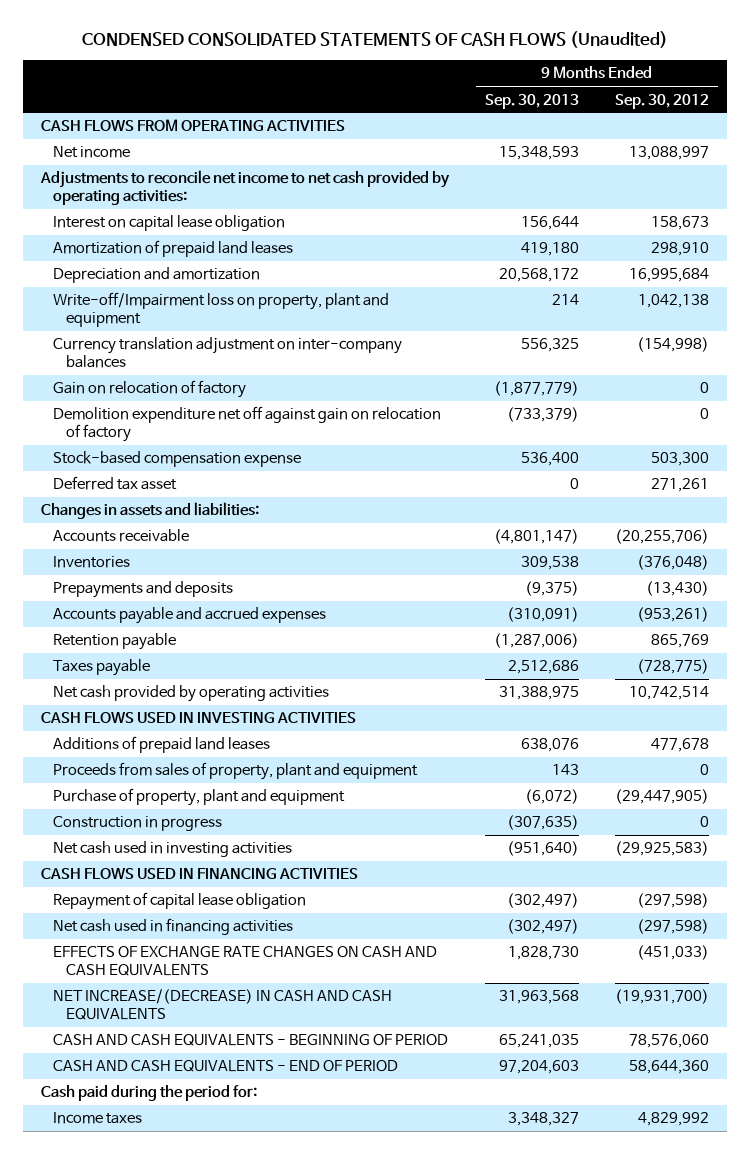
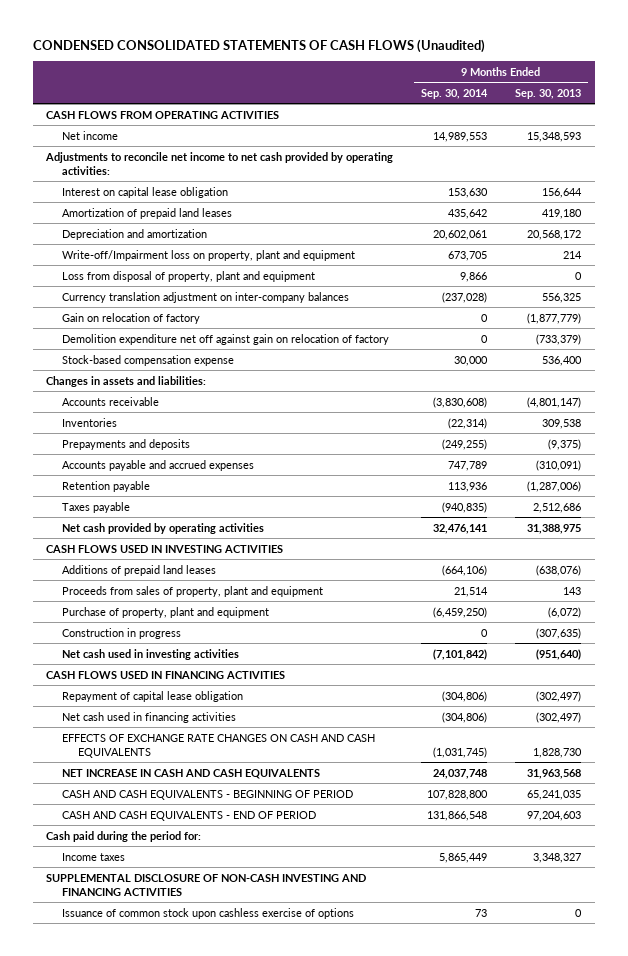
- | 9 Months Ended Sep. 30, 2013 | 9 Months Ended Sep. 30, 2012
+ | 9 Months Ended Sep. 30, 2014 | 9 Months Ended Sep. 30, 2013
+ Loss from disposal of property, plant and equipment | 9,866 | 0
- Deferred tax asset | 0 | 271,261
- Additions of prepaid land leases | 638,076 | 477,678
+ Additions of prepaid land leases | (664,106) | (638,076)
- NET INCREASE/(DECREASE) IN CASH AND CASH EQUIVALENTS | 31,963,568 | (19,931,700)
+ NET INCREASE IN CASH AND CASH EQUIVALENTS | 24,037,748 | 31,963,568
+ SUPPLEMENTAL DISCLOSURE OF NON-CASH INVESTING AND FINANCING ACTIVITIES
+ Issuance of common stock upon cashless exercise of options | 73 | 0

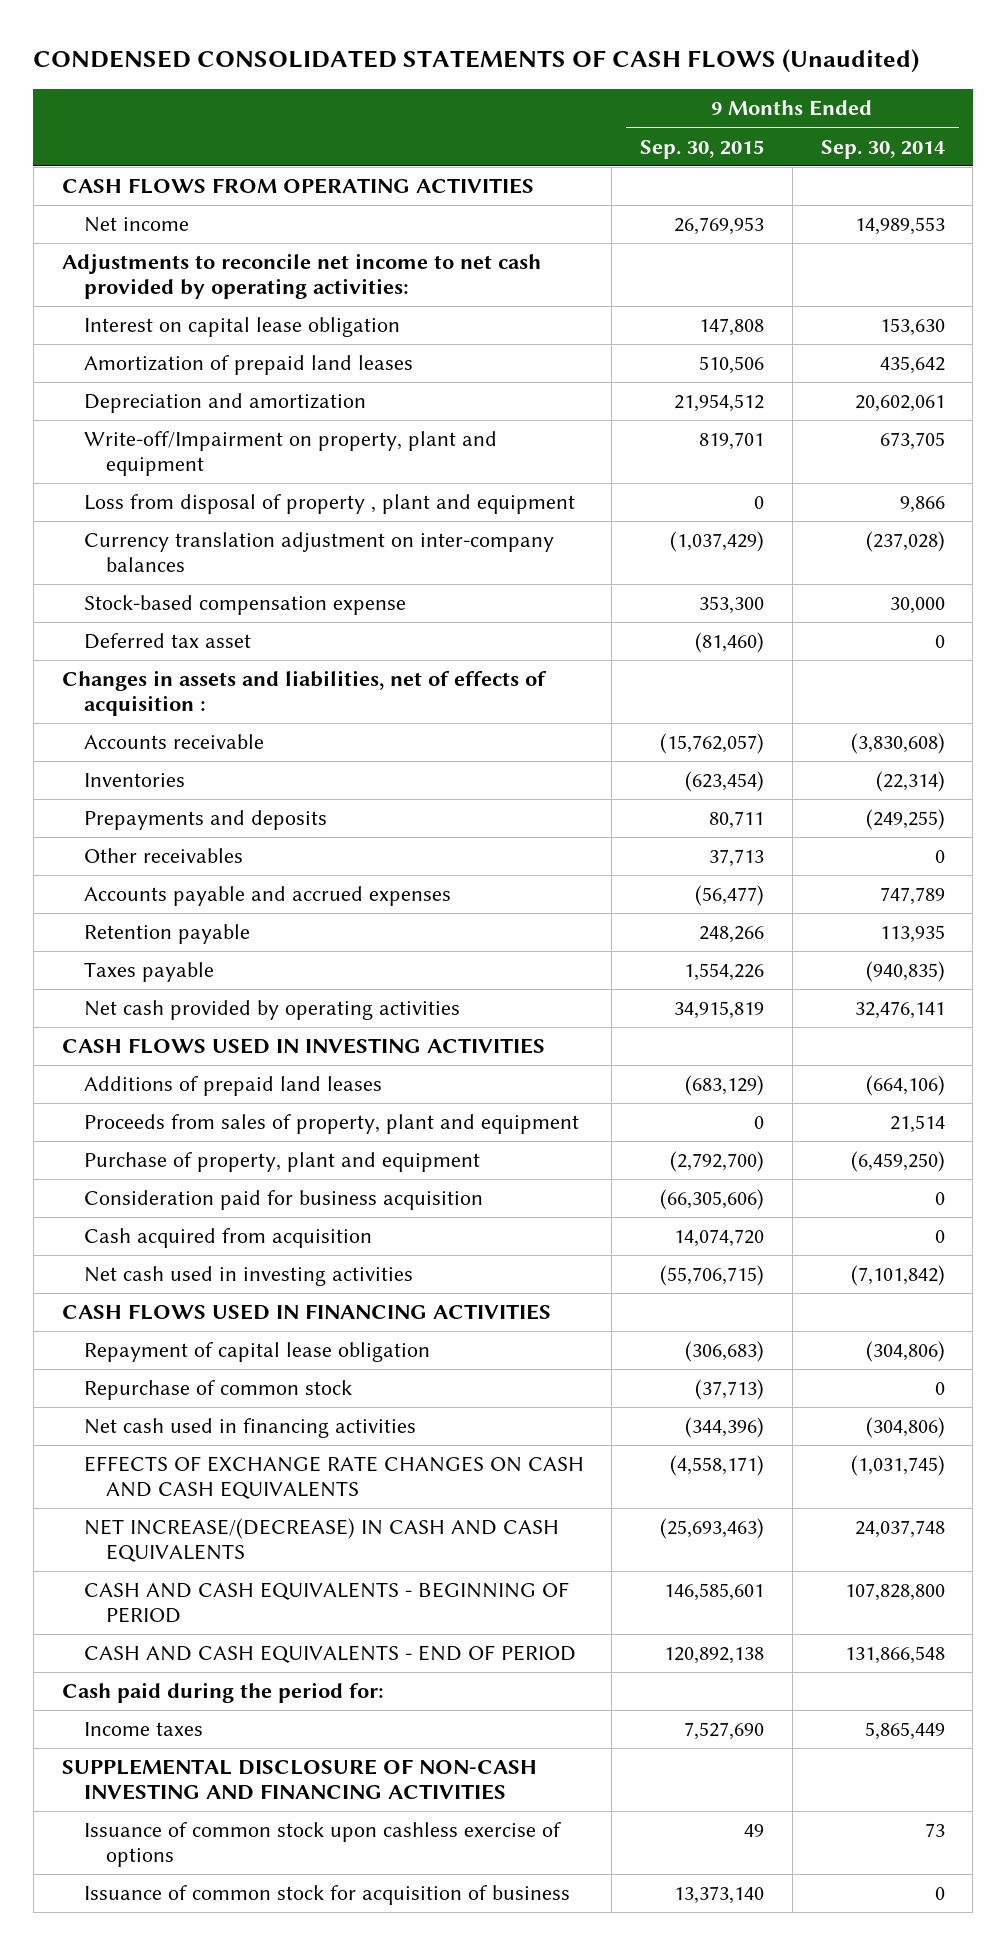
- | 9 Months Ended Sep. 30, 2014 | 9 Months Ended Sep. 30, 2013
+ | 9 Months Ended Sep. 30, 2015 | 9 Months Ended Sep. 30, 2014
- Write-off/Impairment loss on property, plant and equipment | 673,705 | 214
- Loss from disposal of property, plant and equipment | 9,866 | 0
+ Write-off/Impairment on property, plant and equipment | 819,701 | 673,705
+ Loss from disposal of property , plant and equipment | 0 | 9,866
- Gain on relocation of factory | 0 | (1,877,779)
- Demolition expenditure net off against gain on relocation of factory | 0 | (733,379)
- Changes in assets and liabilities:
+ Deferred tax asset | (81,460) | 0
+ Changes in assets and liabilities, net of effects of acquisition :
+ Other receivables | 37,713 | 0
- Retention payable | 113,936 | (1,287,006)
+ Retention payable | 248,266 | 113,935
- Construction in progress | 0 | (307,635)
+ Consideration paid for business acquisition | (66,305,606) | 0
+ Cash acquired from acquisition | 14,074,720 | 0
+ Repurchase of common stock | (37,713) | 0
- NET INCREASE IN CASH AND CASH EQUIVALENTS | 24,037,748 | 31,963,568
+ NET INCREASE/(DECREASE) IN CASH AND CASH EQUIVALENTS | (25,693,463) | 24,037,748
+ Issuance of common stock for acquisition of business | 13,373,140 | 0

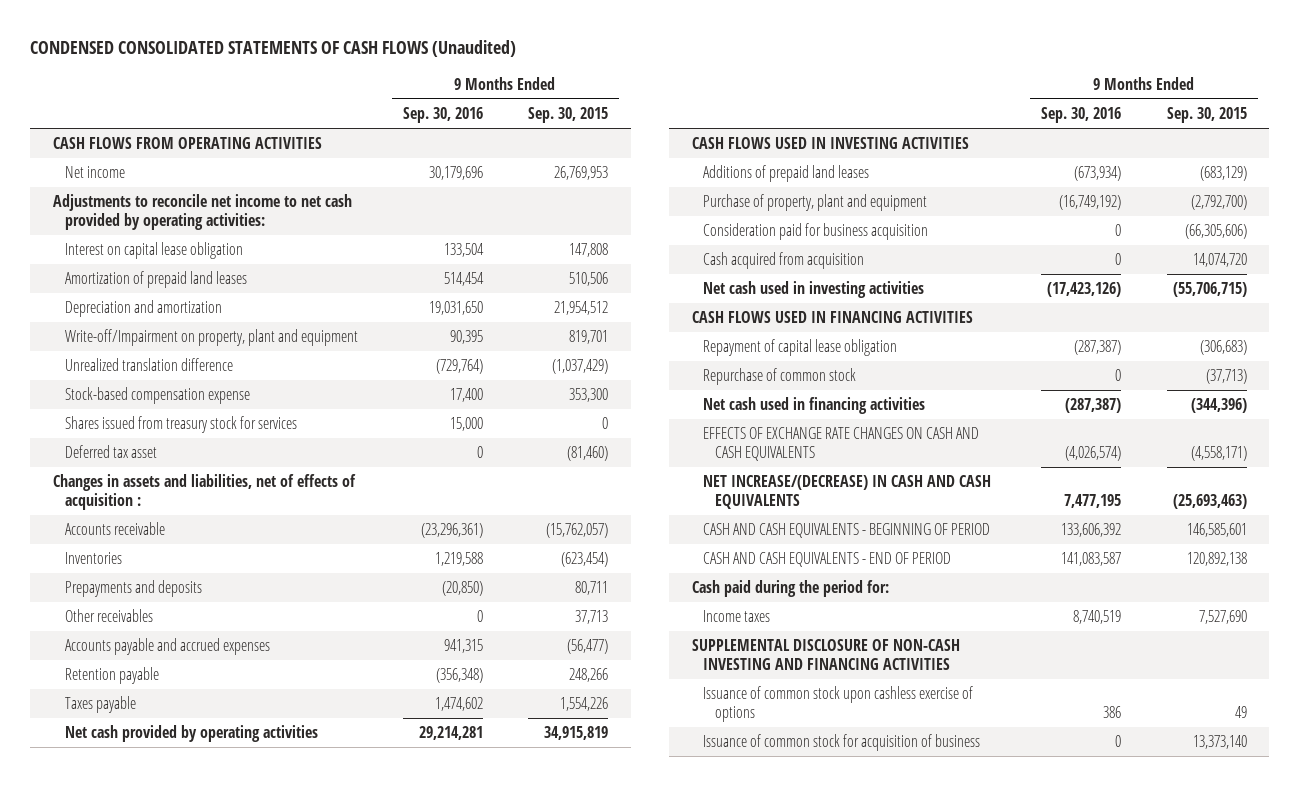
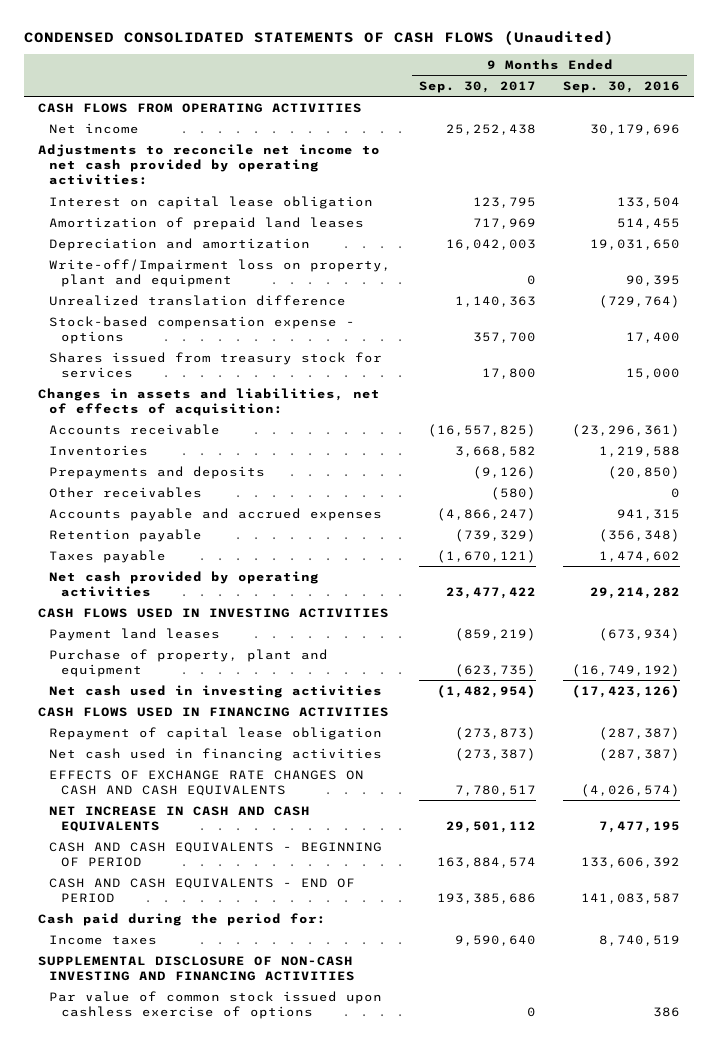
- | 9 Months Ended Sep. 30, 2016 | 9 Months Ended Sep. 30, 2015
+ | 9 Months Ended Sep. 30, 2017 | 9 Months Ended Sep. 30, 2016
- Amortization of prepaid land leases | 514,454 | 510,506
+ Amortization of prepaid land leases | 717,969 | 514,455
- Write-off/Impairment on property, plant and equipment | 90,395 | 819,701
+ Write-off/Impairment loss on property, plant and equipment | 0 | 90,395
- Stock-based compensation expense | 17,400 | 353,300
+ Stock-based compensation expense - options | 357,700 | 17,400
- Deferred tax asset | 0 | (81,460)
- Changes in assets and liabilities, net of effects of acquisition :
+ Changes in assets and liabilities, net of effects of acquisition:
- Net cash provided by operating activities | 29,214,281 | 34,915,819
+ Net cash provided by operating activities | 23,477,422 | 29,214,282
- Additions of prepaid land leases | (673,934) | (683,129)
+ Payment land leases | (859,219) | (673,934)
- Consideration paid for business acquisition | 0 | (66,305,606)
- Cash acquired from acquisition | 0 | 14,074,720
- Repurchase of common stock | 0 | (37,713)
- NET INCREASE/(DECREASE) IN CASH AND CASH EQUIVALENTS | 7,477,195 | (25,693,463)
+ NET INCREASE IN CASH AND CASH EQUIVALENTS | 29,501,112 | 7,477,195
- Issuance of common stock upon cashless exercise of options | 386 | 49
- Issuance of common stock for acquisition of business | 0 | 13,373,140
+ Par value of common stock issued upon cashless exercise of options | 0 | 386

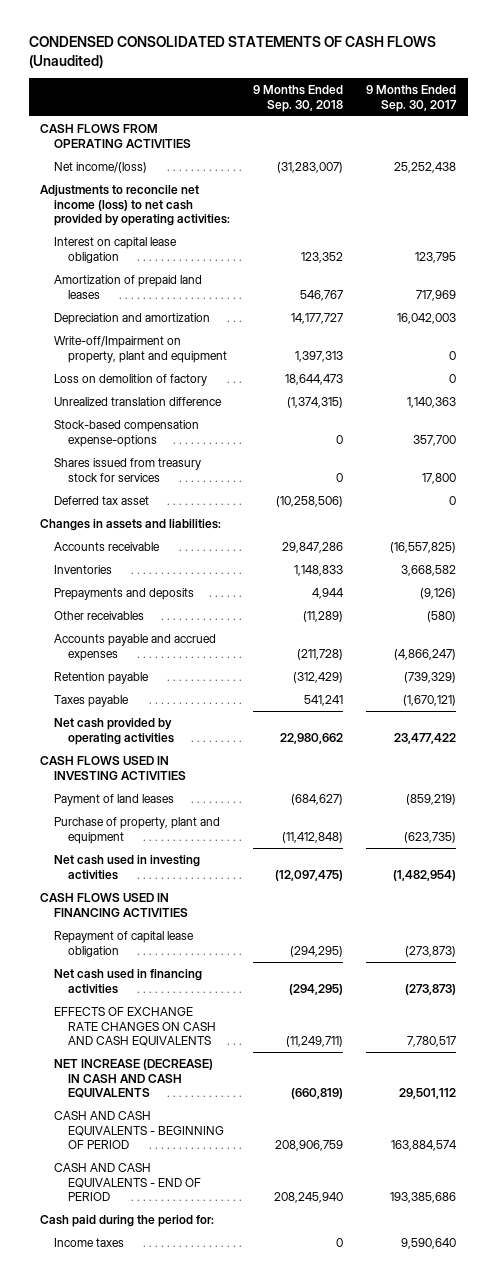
- | 9 Months Ended Sep. 30, 2017 | 9 Months Ended Sep. 30, 2016
+ | 9 Months Ended Sep. 30, 2018 | 9 Months Ended Sep. 30, 2017
- Net income | 25,252,438 | 30,179,696
- Adjustments to reconcile net income to net cash provided by operating activities:
+ Net income/(loss) | (31,283,007) | 25,252,438
+ Adjustments to reconcile net income (loss) to net cash provided by operating activities:
- Write-off/Impairment loss on property, plant and equipment | 0 | 90,395
+ Write-off/Impairment on property, plant and equipment | 1,397,313 | 0
+ Loss on demolition of factory | 18,644,473 | 0
- Stock-based compensation expense - options | 357,700 | 17,400
+ Stock-based compensation expense-options | 0 | 357,700
- Changes in assets and liabilities, net of effects of acquisition:
+ Deferred tax asset | (10,258,506) | 0
+ Changes in assets and liabilities:
- Payment land leases | (859,219) | (673,934)
+ Payment of land leases | (684,627) | (859,219)
- Net cash used in financing activities | (273,387) | (287,387)
+ Net cash used in financing activities | (294,295) | (273,873)
- NET INCREASE IN CASH AND CASH EQUIVALENTS | 29,501,112 | 7,477,195
+ NET INCREASE (DECREASE) IN CASH AND CASH EQUIVALENTS | (660,819) | 29,501,112
- SUPPLEMENTAL DISCLOSURE OF NON-CASH INVESTING AND FINANCING ACTIVITIES
- Par value of common stock issued upon cashless exercise of options | 0 | 386

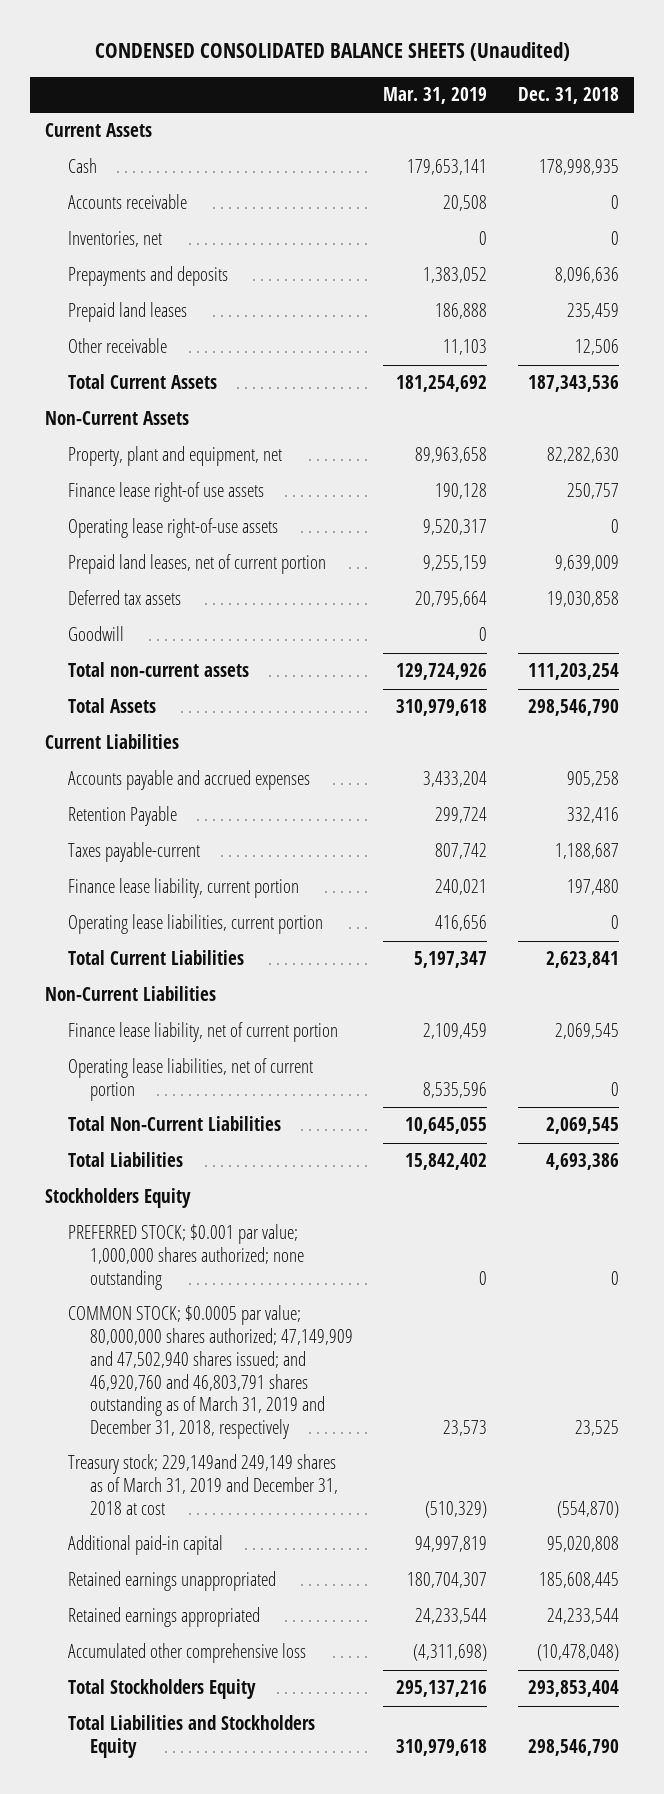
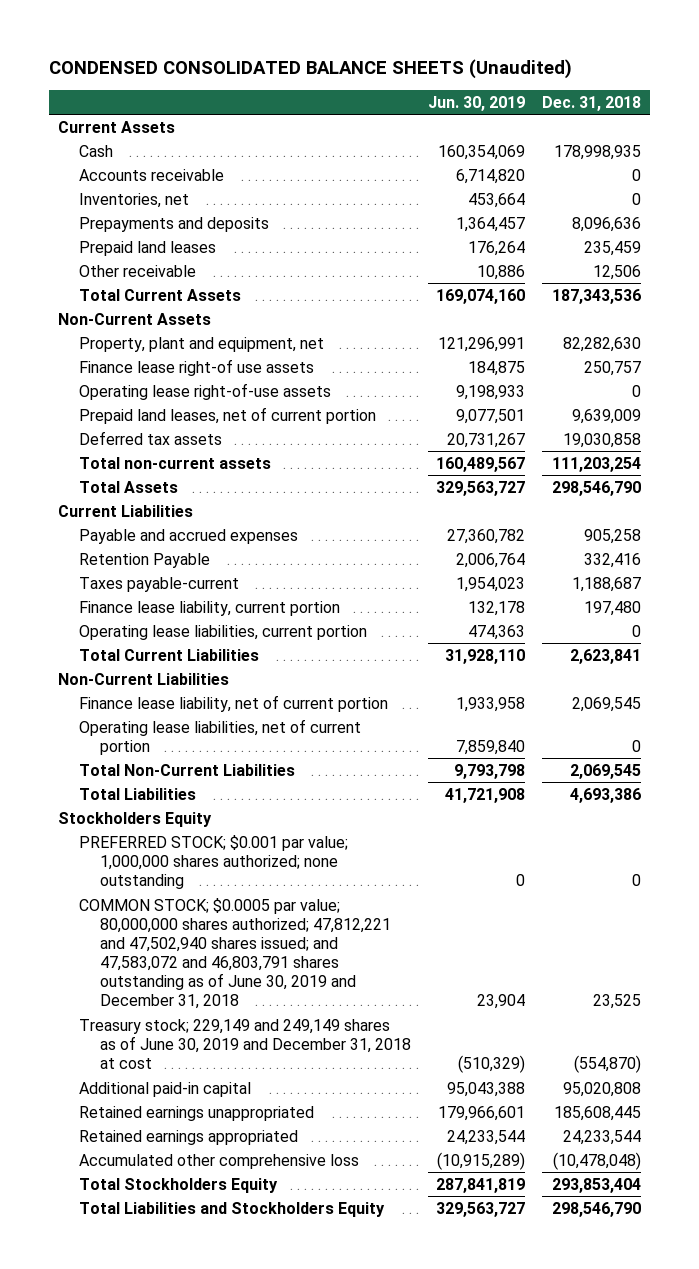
- | Mar. 31, 2019 | Dec. 31, 2018
+ | Jun. 30, 2019 | Dec. 31, 2018
- Goodwill | 0 |
- Accounts payable and accrued expenses | 3,433,204 | 905,258
+ Payable and accrued expenses | 27,360,782 | 905,258
- COMMON STOCK; $0.0005 par value; 80,000,000 shares authorized; 47,149,909 and 47,502,940 shares issued; and 46,920,760 and 46,803,791 shares outstanding as of March 31, 2019 and December 31, 2018, respectively | 23,573 | 23,525
- Treasury stock; 229,149and 249,149 shares as of March 31, 2019 and December 31, 2018 at cost | (510,329) | (554,870)
+ COMMON STOCK; $0.0005 par value; 80,000,000 shares authorized; 47,812,221 and 47,502,940 shares issued; and 47,583,072 and 46,803,791 shares outstanding as of June 30, 2019 and December 31, 2018 | 23,904 | 23,525
+ Treasury stock; 229,149 and 249,149 shares as of June 30, 2019 and December 31, 2018 at cost | (510,329) | (554,870)

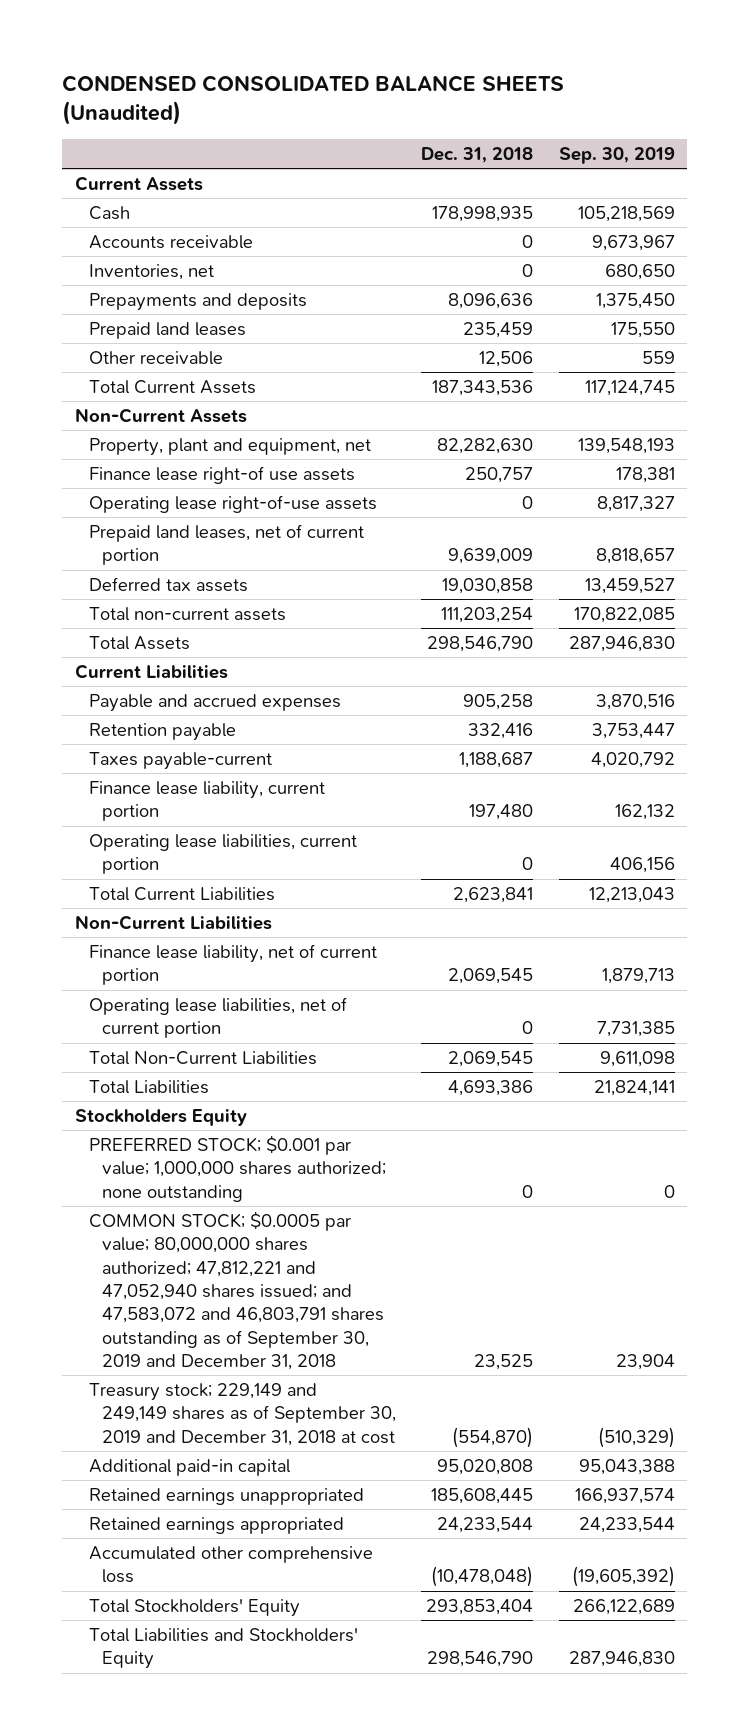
- | Jun. 30, 2019 | Dec. 31, 2018
+ | Dec. 31, 2018 | Sep. 30, 2019
- Retention Payable | 2,006,764 | 332,416
+ Retention payable | 332,416 | 3,753,447
- COMMON STOCK; $0.0005 par value; 80,000,000 shares authorized; 47,812,221 and 47,502,940 shares issued; and 47,583,072 and 46,803,791 shares outstanding as of June 30, 2019 and December 31, 2018 | 23,904 | 23,525
- Treasury stock; 229,149 and 249,149 shares as of June 30, 2019 and December 31, 2018 at cost | (510,329) | (554,870)
+ COMMON STOCK; $0.0005 par value; 80,000,000 shares authorized; 47,812,221 and 47,052,940 shares issued; and 47,583,072 and 46,803,791 shares outstanding as of September 30, 2019 and December 31, 2018 | 23,525 | 23,904
+ Treasury stock; 229,149 and 249,149 shares as of September 30, 2019 and December 31, 2018 at cost | (554,870) | (510,329)
- Total Stockholders Equity | 287,841,819 | 293,853,404
- Total Liabilities and Stockholders Equity | 329,563,727 | 298,546,790
+ Total Stockholders' Equity | 293,853,404 | 266,122,689
+ Total Liabilities and Stockholders' Equity | 298,546,790 | 287,946,830

